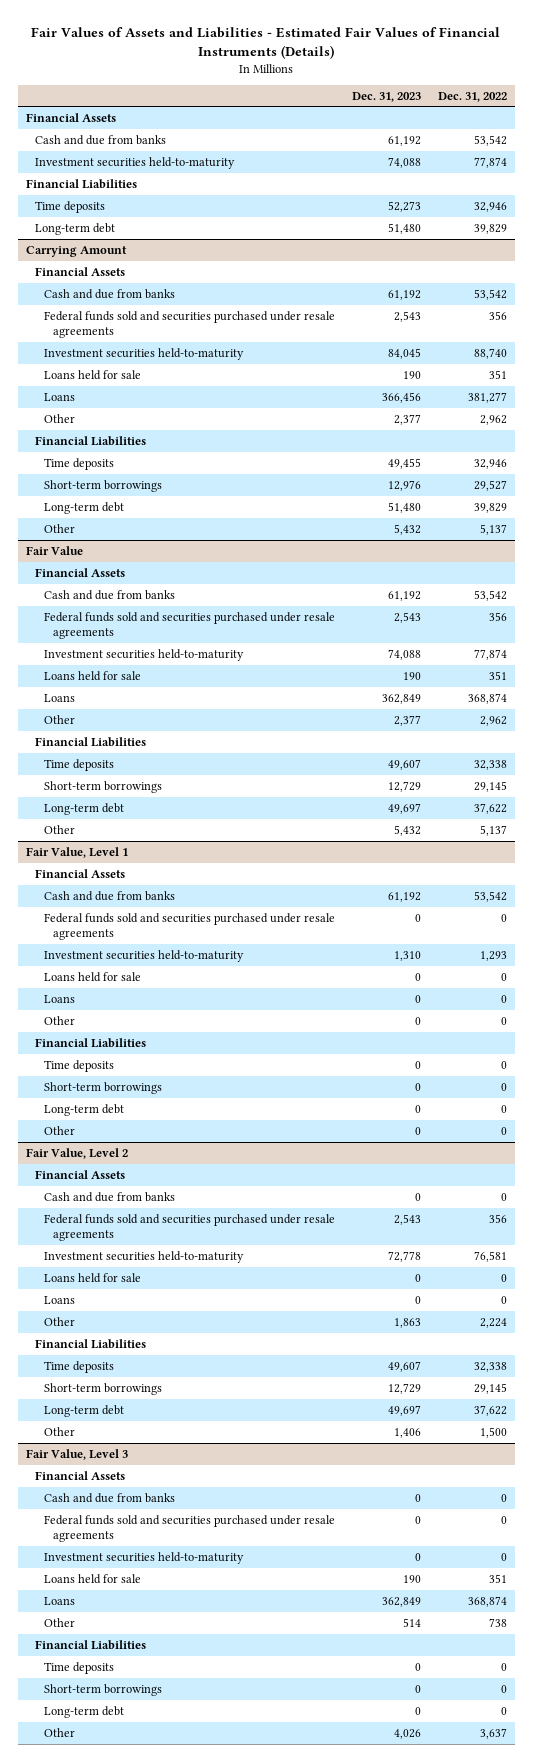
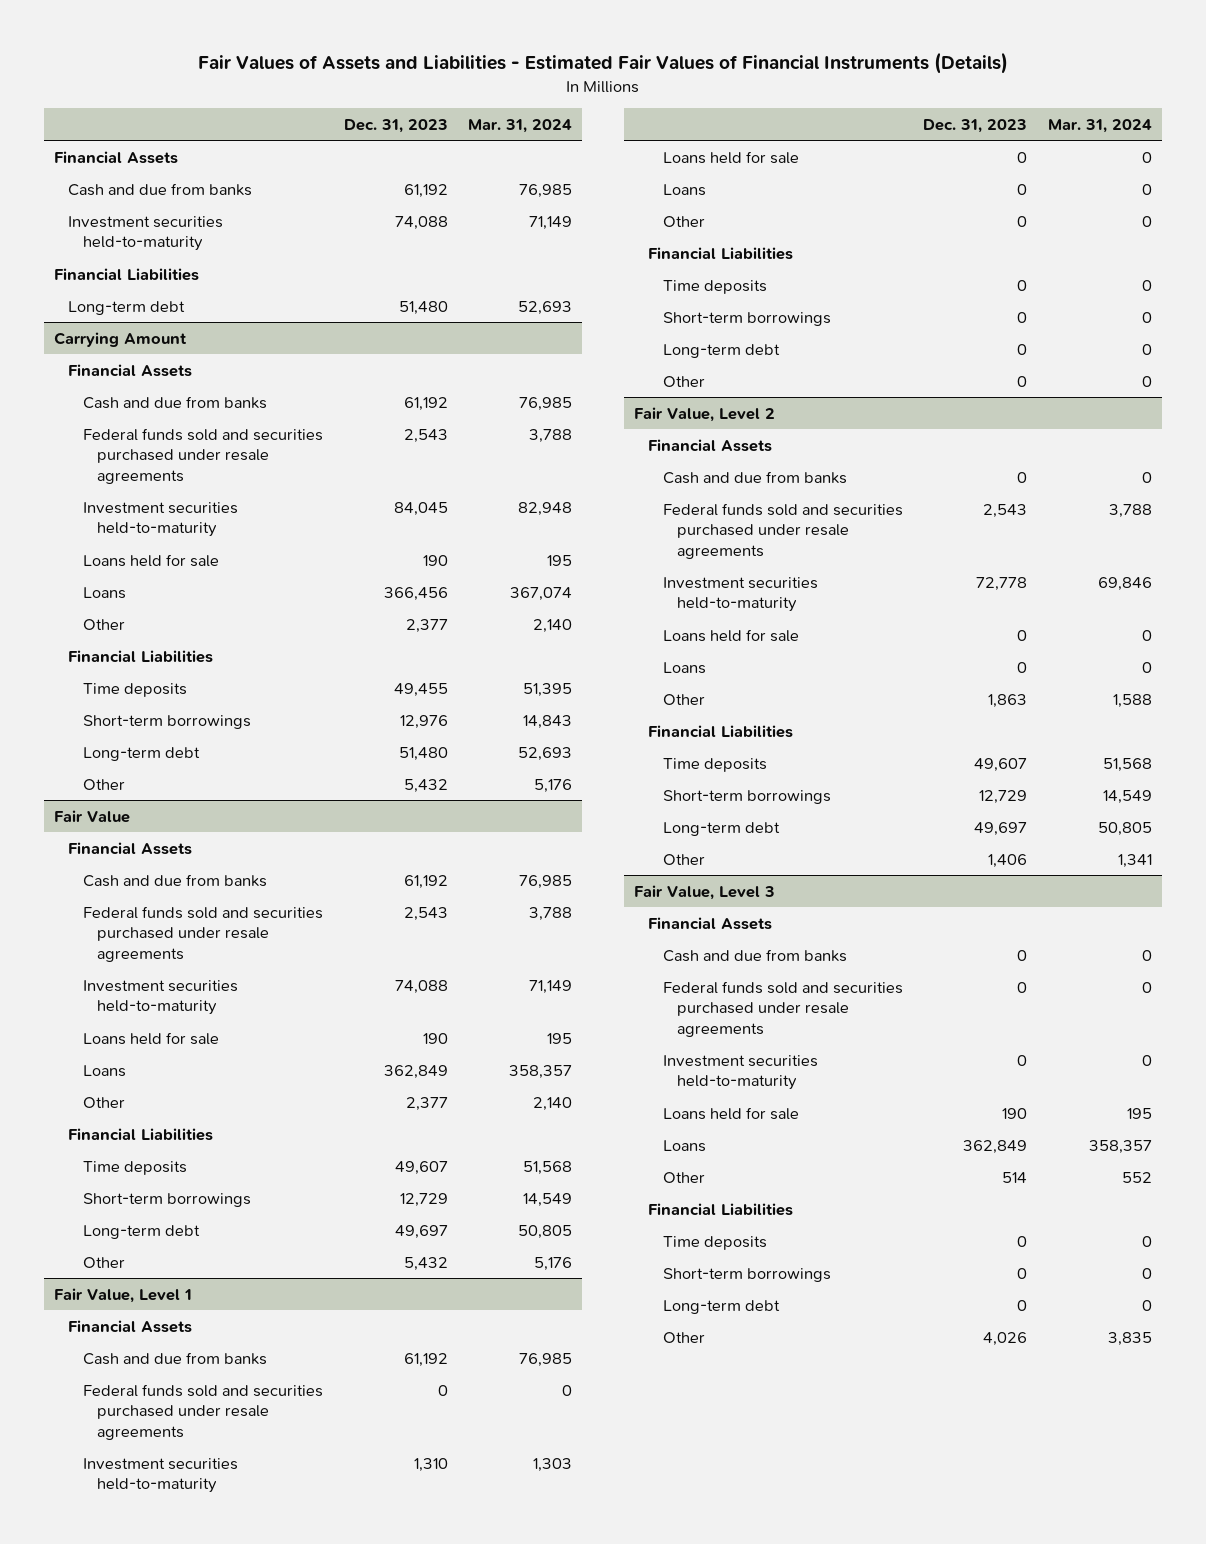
- | Dec. 31, 2023 | Dec. 31, 2022
+ | Dec. 31, 2023 | Mar. 31, 2024
- Time deposits | 52,273 | 32,946

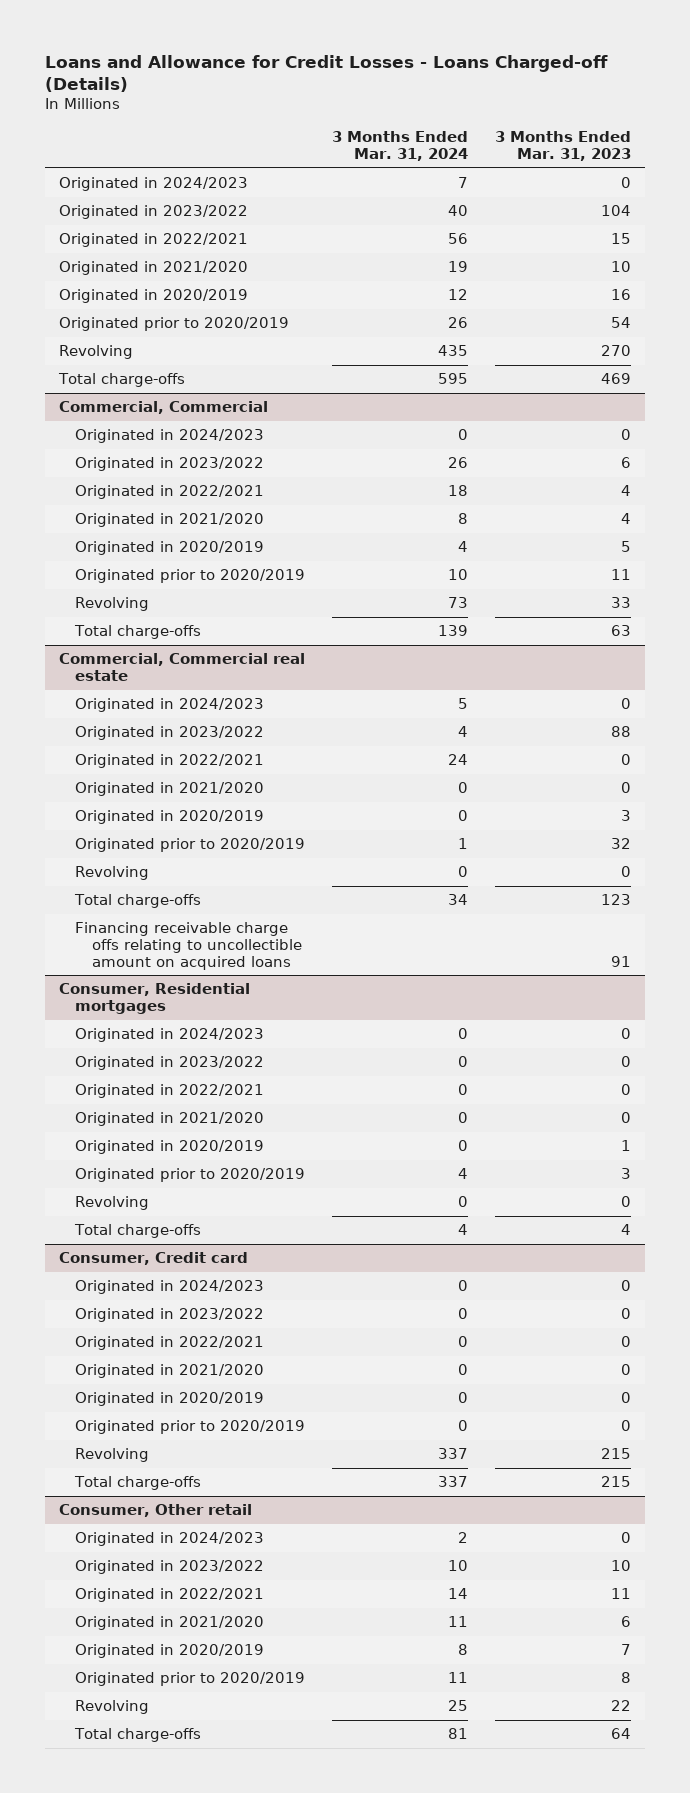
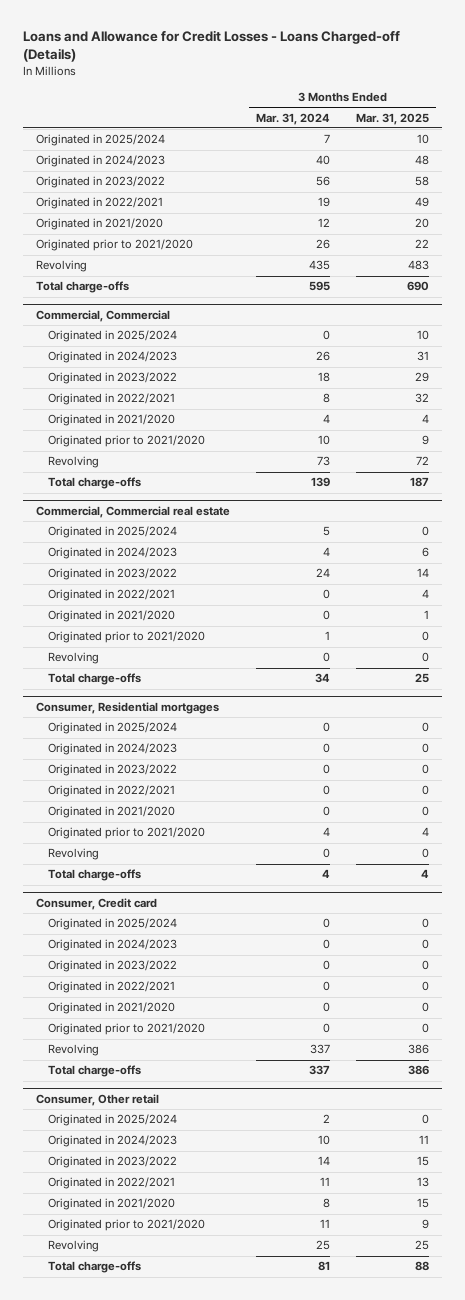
- | 3 Months Ended Mar. 31, 2024 | 3 Months Ended Mar. 31, 2023
+ | 3 Months Ended Mar. 31, 2024 | 3 Months Ended Mar. 31, 2025
- Originated in 2024/2023 | 7 | 0
- Originated in 2023/2022 | 40 | 104
- Originated in 2022/2021 | 56 | 15
- Originated in 2021/2020 | 19 | 10
- Originated in 2020/2019 | 12 | 16
- Originated prior to 2020/2019 | 26 | 54
+ Originated in 2025/2024 | 7 | 10
+ Originated in 2024/2023 | 40 | 48
+ Originated in 2023/2022 | 56 | 58
+ Originated in 2022/2021 | 19 | 49
+ Originated in 2021/2020 | 12 | 20
+ Originated prior to 2021/2020 | 26 | 22
@ Commercial, Commercial
- Originated in 2024/2023 | 0 | 0
- Originated in 2023/2022 | 26 | 6
- Originated in 2022/2021 | 18 | 4
- Originated in 2021/2020 | 8 | 4
- Originated in 2020/2019 | 4 | 5
- Originated prior to 2020/2019 | 10 | 11
+ Originated in 2025/2024 | 0 | 10
+ Originated in 2024/2023 | 26 | 31
+ Originated in 2023/2022 | 18 | 29
+ Originated in 2022/2021 | 8 | 32
+ Originated in 2021/2020 | 4 | 4
+ Originated prior to 2021/2020 | 10 | 9
@ Commercial, Commercial real estate
- Originated in 2024/2023 | 5 | 0
- Originated in 2023/2022 | 4 | 88
- Originated in 2022/2021 | 24 | 0
+ Originated in 2025/2024 | 5 | 0
+ Originated in 2024/2023 | 4 | 6
+ Originated in 2023/2022 | 24 | 14
+ Originated in 2022/2021 | 0 | 4
- Originated in 2020/2019 | 0 | 3
- Originated prior to 2020/2019 | 1 | 32
+ Originated prior to 2021/2020 | 1 | 0
- Financing receivable charge offs relating to uncollectible amount on acquired loans | | 91
@ Consumer, Residential mortgages
+ Originated in 2025/2024 | 0 | 0
- Originated in 2020/2019 | 0 | 1
- Originated prior to 2020/2019 | 4 | 3
+ Originated prior to 2021/2020 | 4 | 4
@ Consumer, Credit card
+ Originated in 2025/2024 | 0 | 0
- Originated in 2020/2019 | 0 | 0
- Originated prior to 2020/2019 | 0 | 0
+ Originated prior to 2021/2020 | 0 | 0
@ Consumer, Other retail
- Originated in 2024/2023 | 2 | 0
- Originated in 2023/2022 | 10 | 10
- Originated in 2022/2021 | 14 | 11
- Originated in 2021/2020 | 11 | 6
- Originated in 2020/2019 | 8 | 7
- Originated prior to 2020/2019 | 11 | 8
+ Originated in 2025/2024 | 2 | 0
+ Originated in 2024/2023 | 10 | 11
+ Originated in 2023/2022 | 14 | 15
+ Originated in 2022/2021 | 11 | 13
+ Originated in 2021/2020 | 8 | 15
+ Originated prior to 2021/2020 | 11 | 9

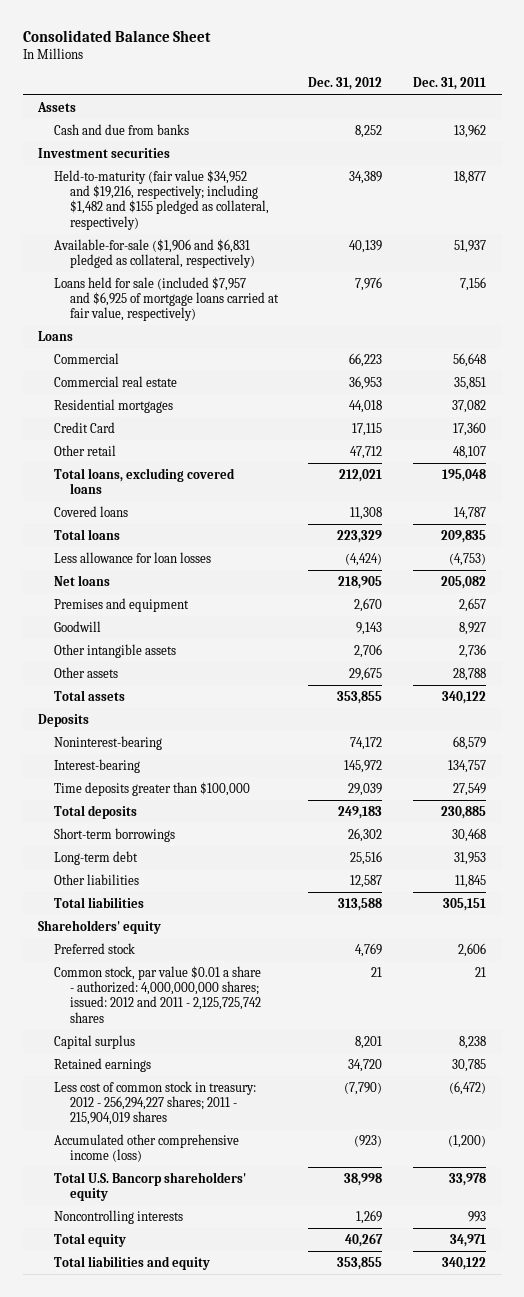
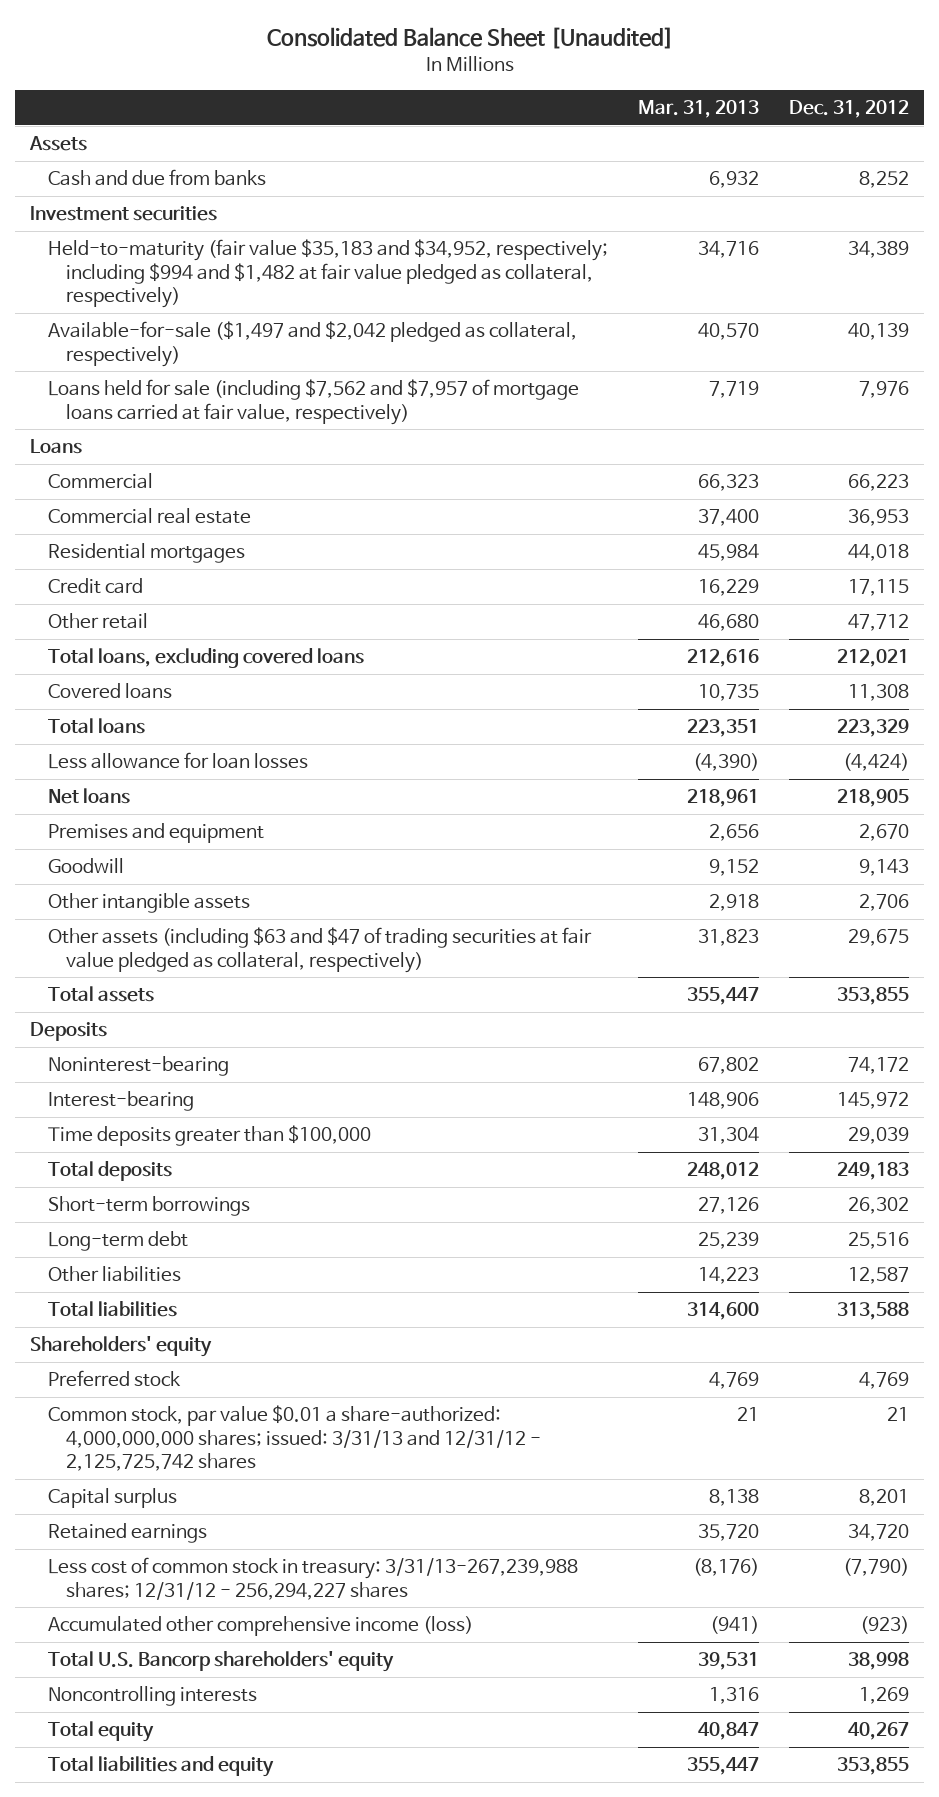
- Consolidated Balance Sheet
+ Consolidated Balance Sheet [Unaudited]
- | Dec. 31, 2012 | Dec. 31, 2011
+ | Mar. 31, 2013 | Dec. 31, 2012
- Held-to-maturity (fair value $34,952 and $19,216, respectively; including $1,482 and $155 pledged as collateral, respectively) | 34,389 | 18,877
- Available-for-sale ($1,906 and $6,831 pledged as collateral, respectively) | 40,139 | 51,937
- Loans held for sale (included $7,957 and $6,925 of mortgage loans carried at fair value, respectively) | 7,976 | 7,156
+ Held-to-maturity (fair value $35,183 and $34,952, respectively; including $994 and $1,482 at fair value pledged as collateral, respectively) | 34,716 | 34,389
+ Available-for-sale ($1,497 and $2,042 pledged as collateral, respectively) | 40,570 | 40,139
+ Loans held for sale (including $7,562 and $7,957 of mortgage loans carried at fair value, respectively) | 7,719 | 7,976
- Credit Card | 17,115 | 17,360
+ Credit card | 16,229 | 17,115
- Other assets | 29,675 | 28,788
+ Other assets (including $63 and $47 of trading securities at fair value pledged as collateral, respectively) | 31,823 | 29,675
- Common stock, par value $0.01 a share - authorized: 4,000,000,000 shares; issued: 2012 and 2011 - 2,125,725,742 shares | 21 | 21
+ Common stock, par value $0.01 a share-authorized: 4,000,000,000 shares; issued: 3/31/13 and 12/31/12 - 2,125,725,742 shares | 21 | 21
- Less cost of common stock in treasury: 2012 - 256,294,227 shares; 2011 - 215,904,019 shares | (7,790) | (6,472)
+ Less cost of common stock in treasury: 3/31/13-267,239,988 shares; 12/31/12 - 256,294,227 shares | (8,176) | (7,790)

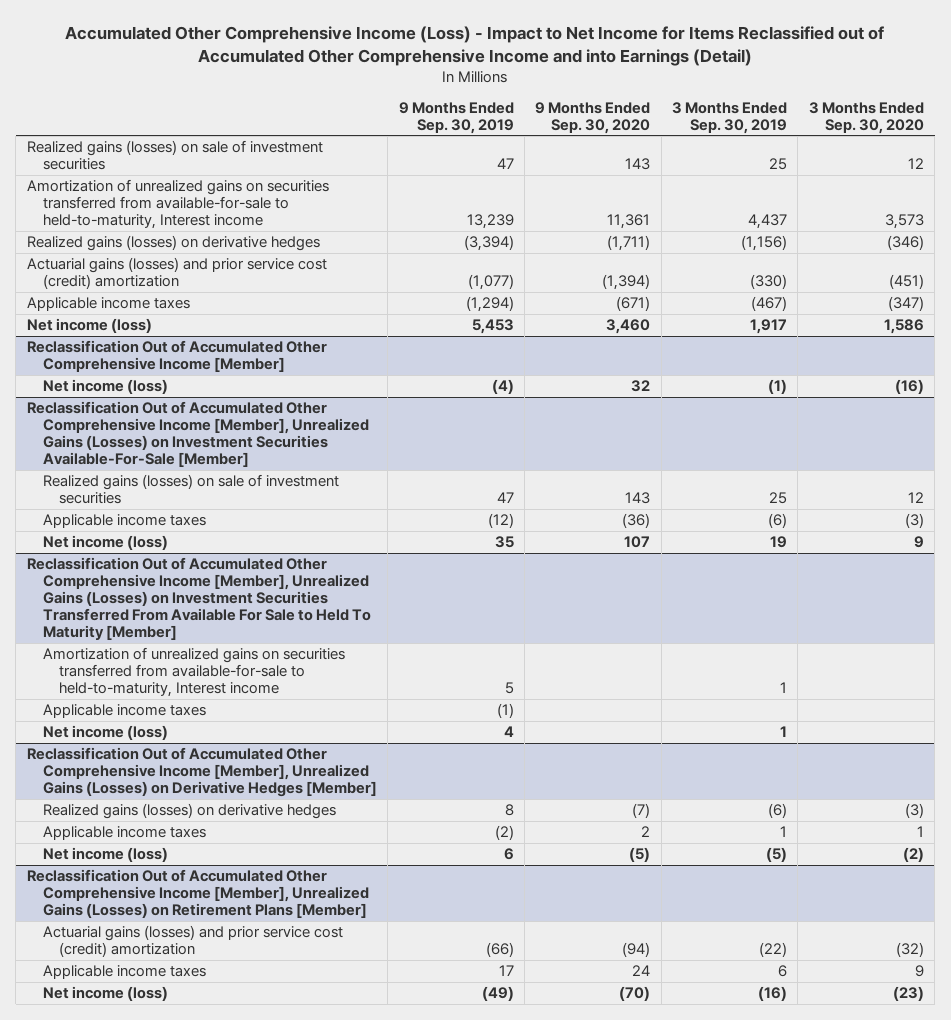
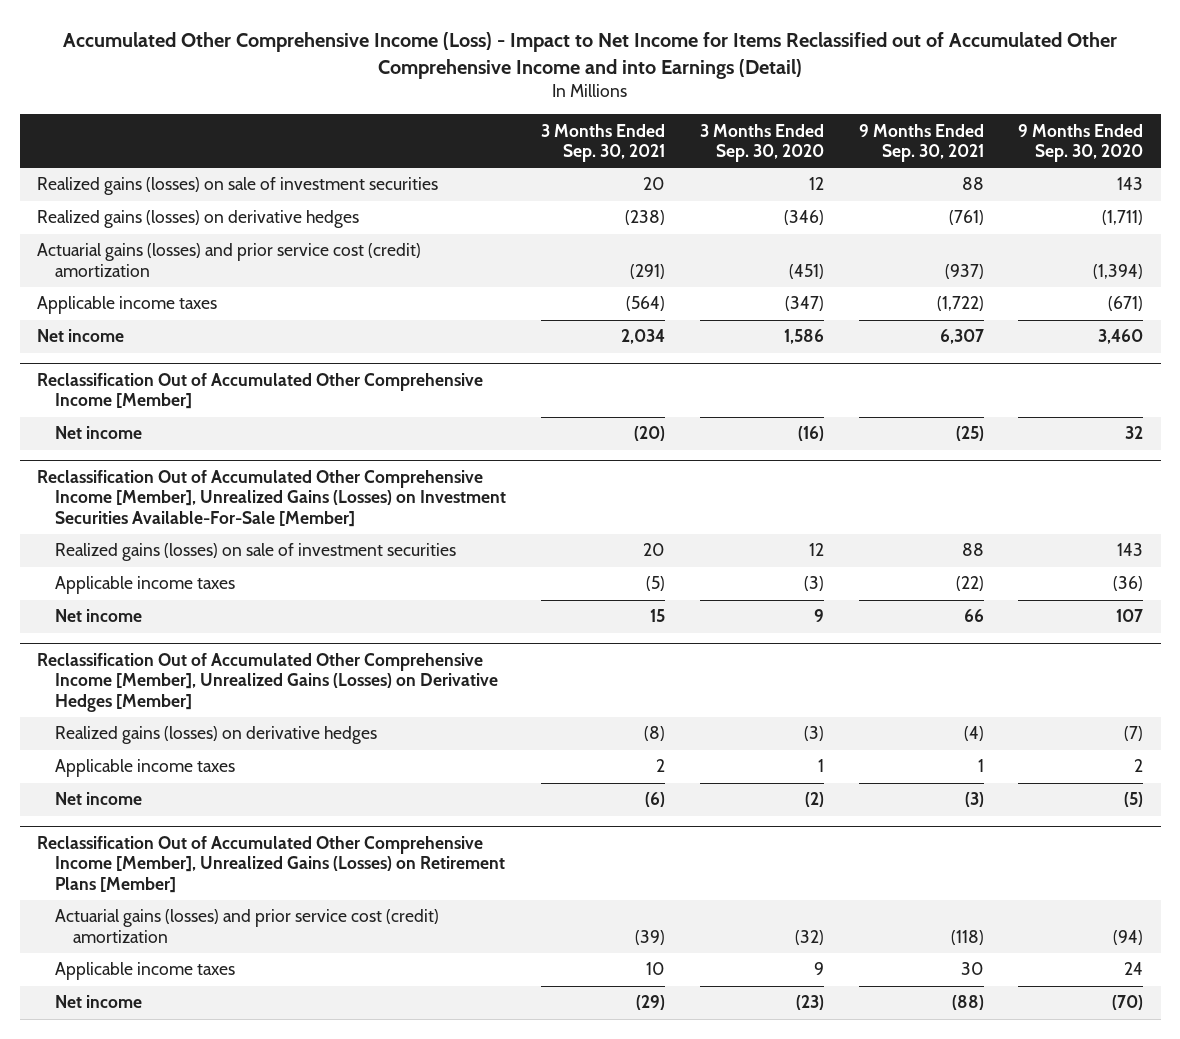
- | 9 Months Ended Sep. 30, 2019 | 9 Months Ended Sep. 30, 2020 | 3 Months Ended Sep. 30, 2019 | 3 Months Ended Sep. 30, 2020
+ | 3 Months Ended Sep. 30, 2021 | 3 Months Ended Sep. 30, 2020 | 9 Months Ended Sep. 30, 2021 | 9 Months Ended Sep. 30, 2020
- Amortization of unrealized gains on securities transferred from available-for-sale to held-to-maturity, Interest income | 13,239 | 11,361 | 4,437 | 3,573
- Net income (loss) | 5,453 | 3,460 | 1,917 | 1,586
+ Net income | 2,034 | 1,586 | 6,307 | 3,460
@ Reclassification Out of Accumulated Other Comprehensive Income [Member]
- Net income (loss) | (4) | 32 | (1) | (16)
+ Net income | (20) | (16) | (25) | 32
@ Reclassification Out of Accumulated Other Comprehensive Income [Member], Unrealized Gains (Losses) on Investment Securities Available-For-Sale [Member]
- Net income (loss) | 35 | 107 | 19 | 9
- Reclassification Out of Accumulated Other Comprehensive Income [Member], Unrealized Gains (Losses) on Investment Securities Transferred From Available For Sale to Held To Maturity [Member]
- Amortization of unrealized gains on securities transferred from available-for-sale to held-to-maturity, Interest income | 5 | | 1 |
- Applicable income taxes | (1) | | |
- Net income (loss) | 4 | | 1 |
@ Reclassification Out of Accumulated Other Comprehensive Income [Member], Unrealized Gains (Losses) on Investment Securities Available-For-Sale [Member]
+ Net income | 15 | 9 | 66 | 107
@ Reclassification Out of Accumulated Other Comprehensive Income [Member], Unrealized Gains (Losses) on Derivative Hedges [Member]
- Net income (loss) | 6 | (5) | (5) | (2)
+ Net income | (6) | (2) | (3) | (5)
@ Reclassification Out of Accumulated Other Comprehensive Income [Member], Unrealized Gains (Losses) on Retirement Plans [Member]
- Net income (loss) | (49) | (70) | (16) | (23)
+ Net income | (29) | (23) | (88) | (70)

